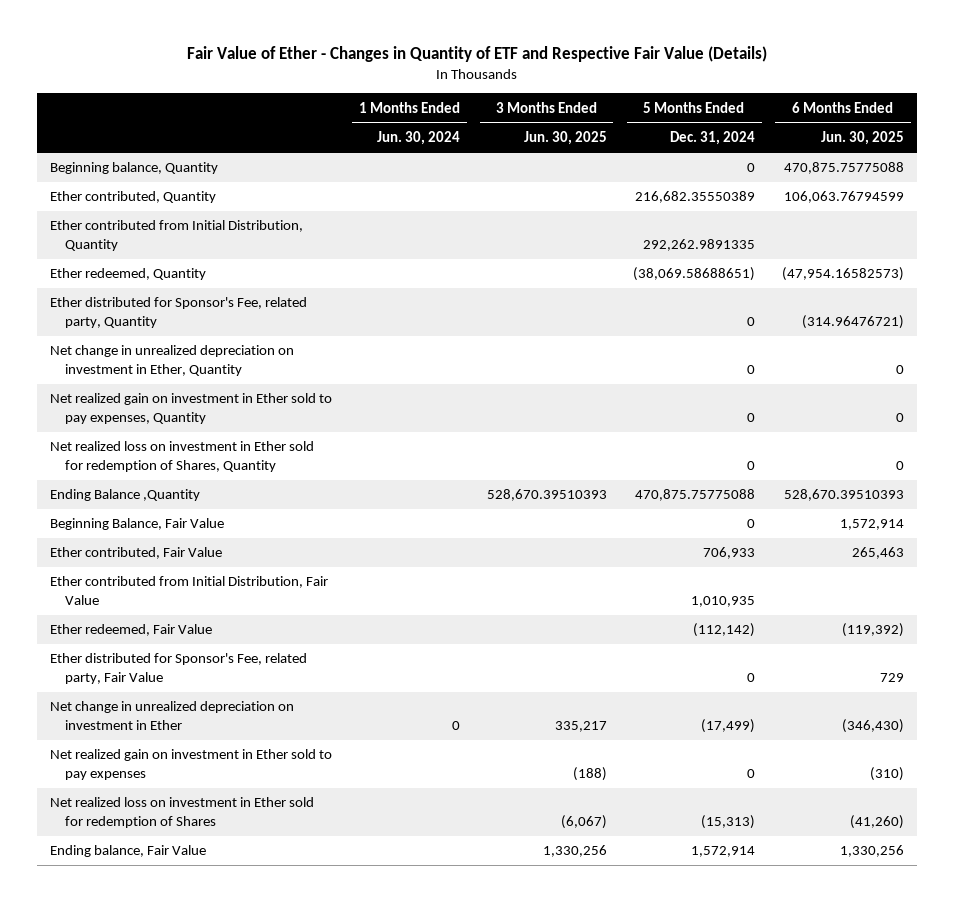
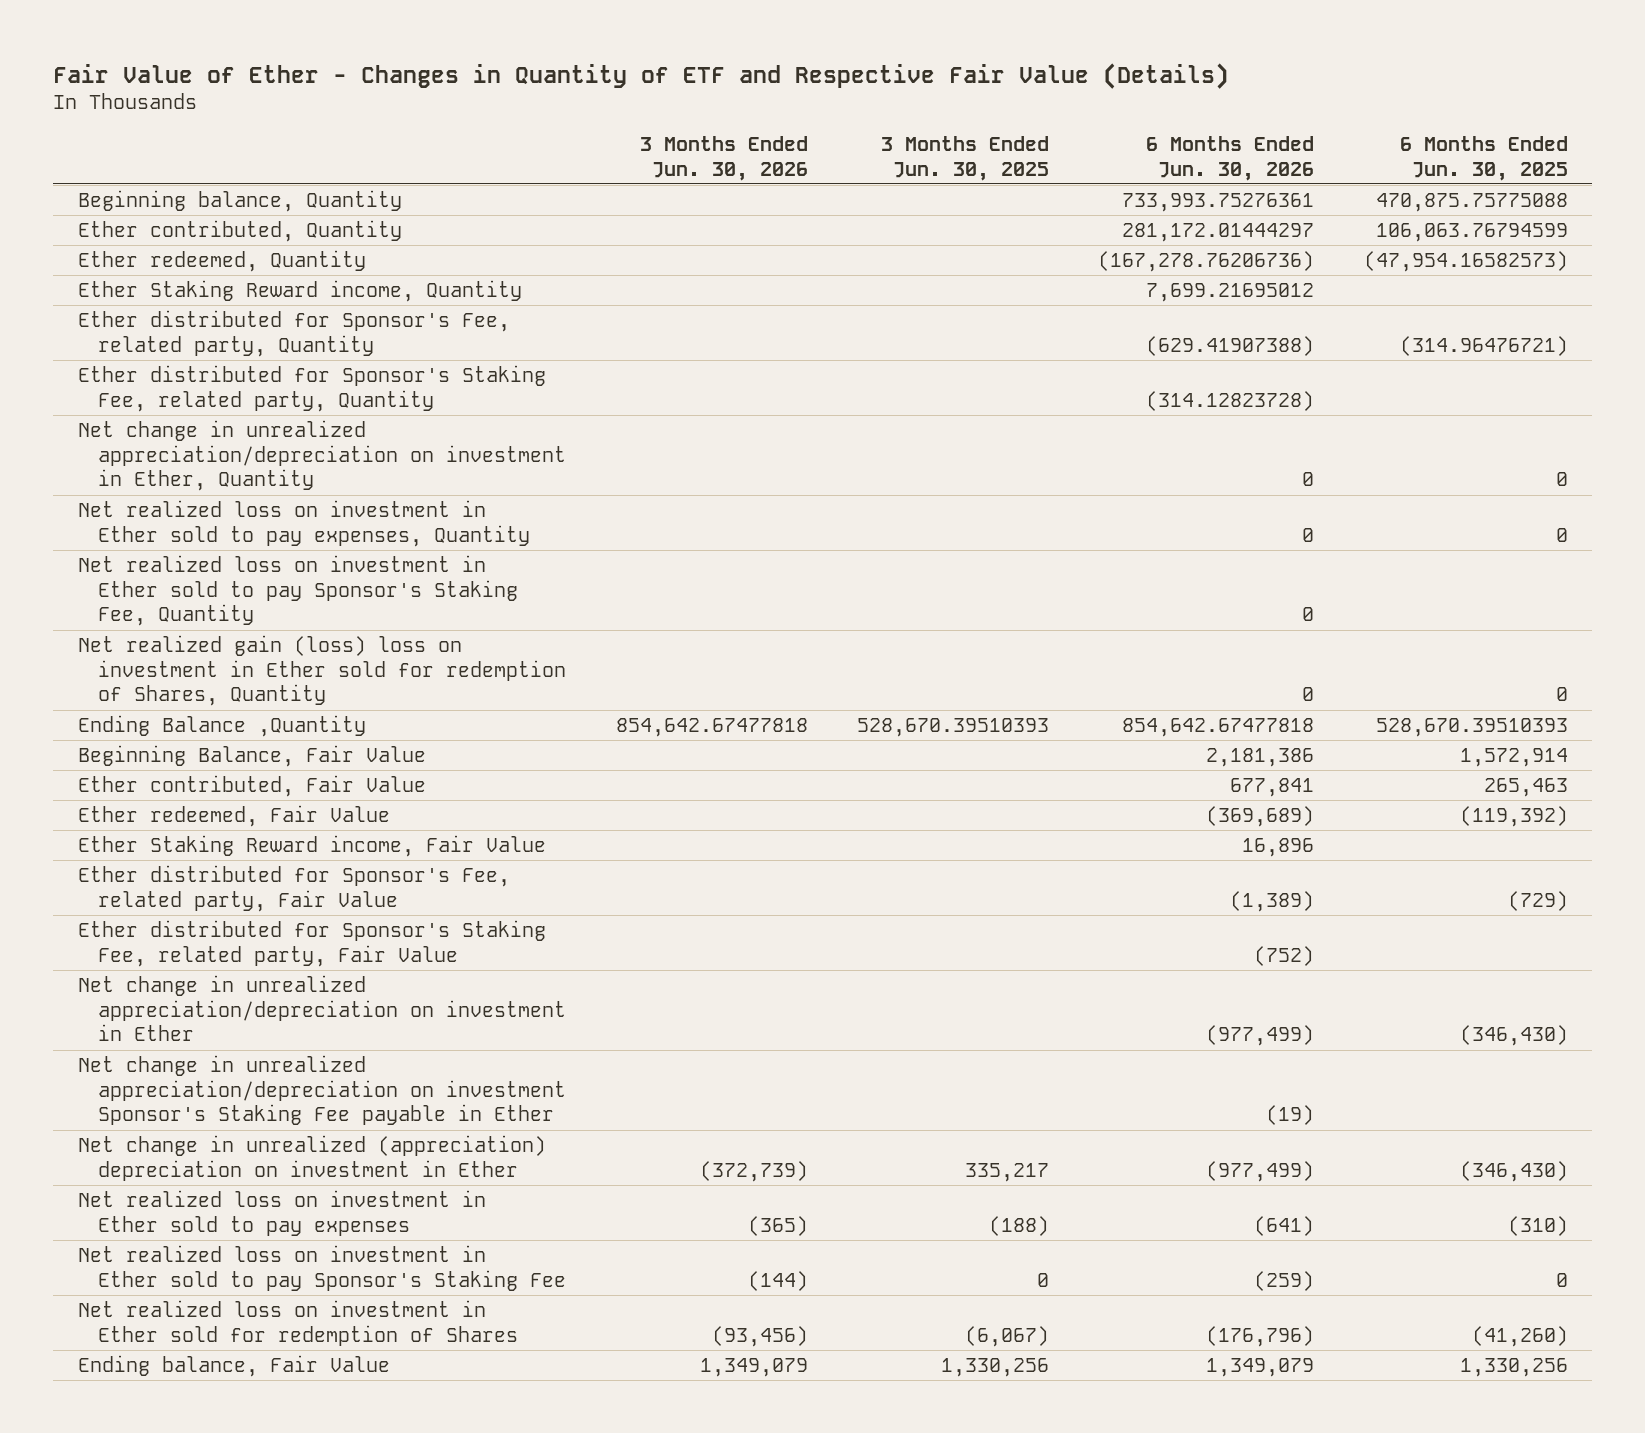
- | 1 Months Ended Jun. 30, 2024 | 3 Months Ended Jun. 30, 2025 | 5 Months Ended Dec. 31, 2024 | 6 Months Ended Jun. 30, 2025
+ | 3 Months Ended Jun. 30, 2026 | 3 Months Ended Jun. 30, 2025 | 6 Months Ended Jun. 30, 2026 | 6 Months Ended Jun. 30, 2025
- Ether contributed from Initial Distribution, Quantity | | | 292,262.9891335 |
+ Ether Staking Reward income, Quantity | | | 7,699.21695012 |
- Net change in unrealized depreciation on investment in Ether, Quantity | | | 0 | 0
- Net realized gain on investment in Ether sold to pay expenses, Quantity | | | 0 | 0
- Net realized loss on investment in Ether sold for redemption of Shares, Quantity | | | 0 | 0
+ Ether distributed for Sponsor's Staking Fee, related party, Quantity | | | (314.12823728) |
+ Net change in unrealized appreciation/depreciation on investment in Ether, Quantity | | | 0 | 0
+ Net realized loss on investment in Ether sold to pay expenses, Quantity | | | 0 | 0
+ Net realized loss on investment in Ether sold to pay Sponsor's Staking Fee, Quantity | | | 0 |
+ Net realized gain (loss) loss on investment in Ether sold for redemption of Shares, Quantity | | | 0 | 0
- Ether contributed from Initial Distribution, Fair Value | | | 1,010,935 |
- Ether distributed for Sponsor's Fee, related party, Fair Value | | | 0 | 729
- Net change in unrealized depreciation on investment in Ether | 0 | 335,217 | (17,499) | (346,430)
- Net realized gain on investment in Ether sold to pay expenses | | (188) | 0 | (310)
+ Ether Staking Reward income, Fair Value | | | 16,896 |
+ Ether distributed for Sponsor's Fee, related party, Fair Value | | | (1,389) | (729)
+ Ether distributed for Sponsor's Staking Fee, related party, Fair Value | | | (752) |
+ Net change in unrealized appreciation/depreciation on investment in Ether | | | (977,499) | (346,430)
+ Net change in unrealized appreciation/depreciation on investment Sponsor's Staking Fee payable in Ether | | | (19) |
+ Net change in unrealized (appreciation) depreciation on investment in Ether | (372,739) | 335,217 | (977,499) | (346,430)
+ Net realized loss on investment in Ether sold to pay expenses | (365) | (188) | (641) | (310)
+ Net realized loss on investment in Ether sold to pay Sponsor's Staking Fee | (144) | 0 | (259) | 0

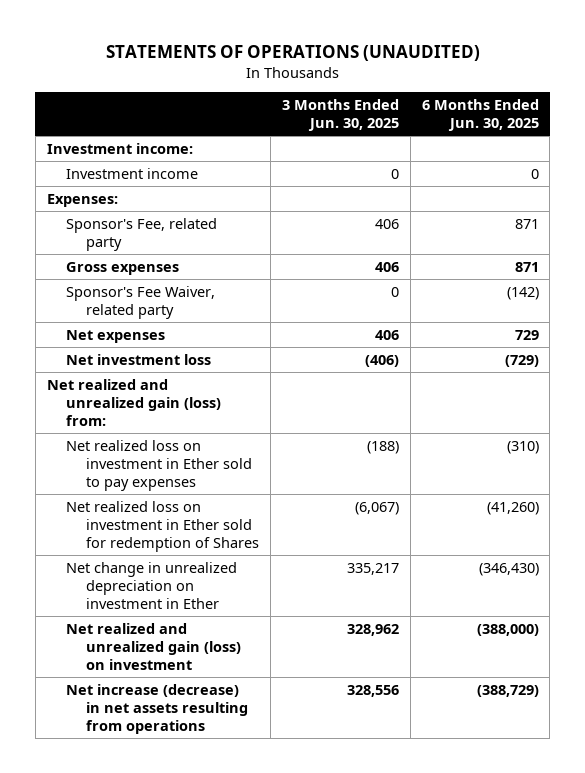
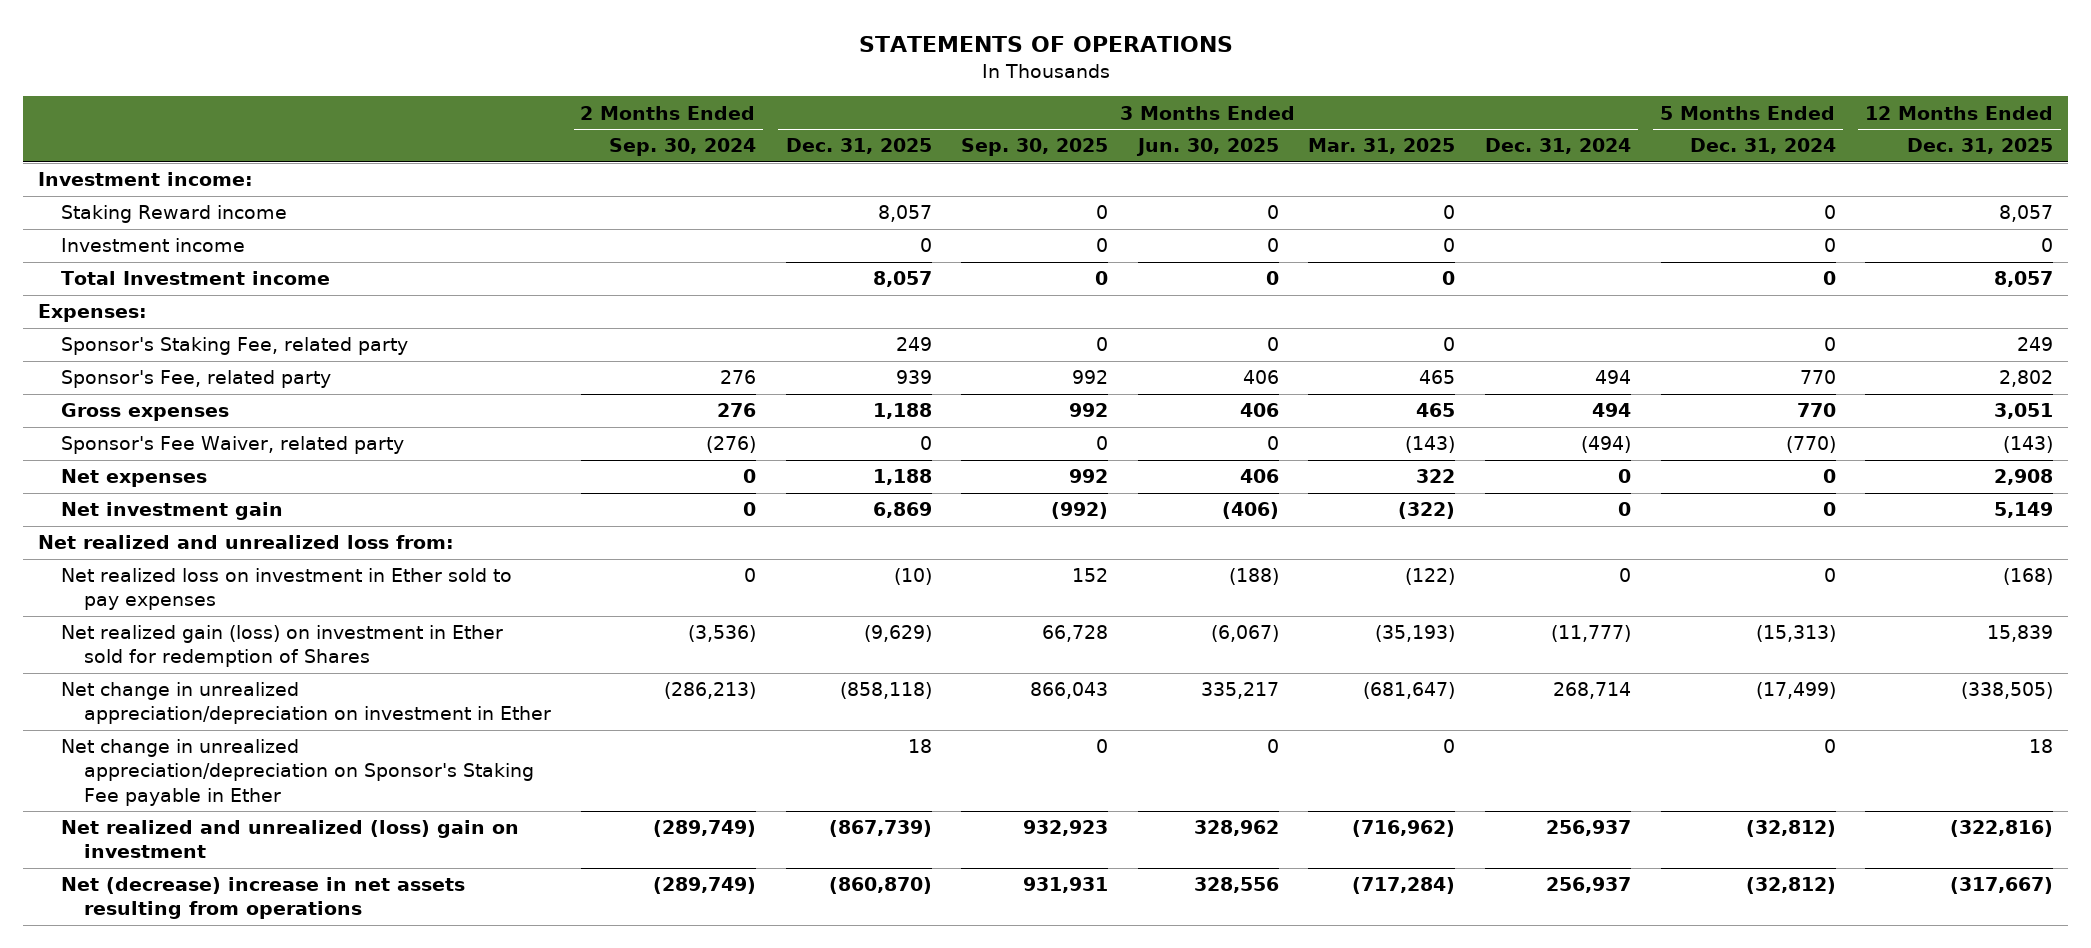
- STATEMENTS OF OPERATIONS (UNAUDITED)
+ STATEMENTS OF OPERATIONS
- | 3 Months Ended Jun. 30, 2025 | 6 Months Ended Jun. 30, 2025
+ | 2 Months Ended Sep. 30, 2024 | 3 Months Ended Dec. 31, 2025 | 3 Months Ended Sep. 30, 2025 | 3 Months Ended Jun. 30, 2025 | 3 Months Ended Mar. 31, 2025 | 3 Months Ended Dec. 31, 2024 | 5 Months Ended Dec. 31, 2024 | 12 Months Ended Dec. 31, 2025
+ Staking Reward income | | 8,057 | 0 | 0 | 0 | | 0 | 8,057
+ Total Investment income | | 8,057 | 0 | 0 | 0 | | 0 | 8,057
+ Sponsor's Staking Fee, related party | | 249 | 0 | 0 | 0 | | 0 | 249
- Net investment loss | (406) | (729)
- Net realized and unrealized gain (loss) from:
+ Net investment gain | 0 | 6,869 | (992) | (406) | (322) | 0 | 0 | 5,149
+ Net realized and unrealized loss from:
- Net realized loss on investment in Ether sold for redemption of Shares | (6,067) | (41,260)
- Net change in unrealized depreciation on investment in Ether | 335,217 | (346,430)
- Net realized and unrealized gain (loss) on investment | 328,962 | (388,000)
- Net increase (decrease) in net assets resulting from operations | 328,556 | (388,729)
+ Net realized gain (loss) on investment in Ether sold for redemption of Shares | (3,536) | (9,629) | 66,728 | (6,067) | (35,193) | (11,777) | (15,313) | 15,839
+ Net change in unrealized appreciation/depreciation on investment in Ether | (286,213) | (858,118) | 866,043 | 335,217 | (681,647) | 268,714 | (17,499) | (338,505)
+ Net change in unrealized appreciation/depreciation on Sponsor's Staking Fee payable in Ether | | 18 | 0 | 0 | 0 | | 0 | 18
+ Net realized and unrealized (loss) gain on investment | (289,749) | (867,739) | 932,923 | 328,962 | (716,962) | 256,937 | (32,812) | (322,816)
+ Net (decrease) increase in net assets resulting from operations | (289,749) | (860,870) | 931,931 | 328,556 | (717,284) | 256,937 | (32,812) | (317,667)

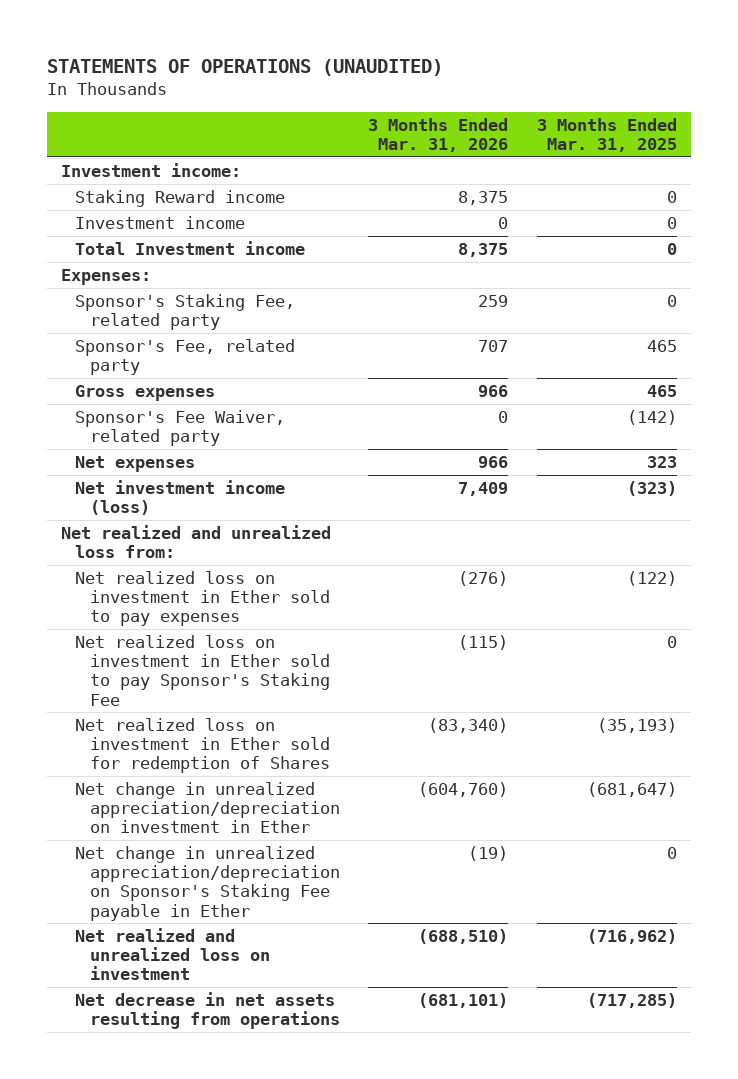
- STATEMENTS OF OPERATIONS
+ STATEMENTS OF OPERATIONS (UNAUDITED)
- | 2 Months Ended Sep. 30, 2024 | 3 Months Ended Dec. 31, 2025 | 3 Months Ended Sep. 30, 2025 | 3 Months Ended Jun. 30, 2025 | 3 Months Ended Mar. 31, 2025 | 3 Months Ended Dec. 31, 2024 | 5 Months Ended Dec. 31, 2024 | 12 Months Ended Dec. 31, 2025
+ | 3 Months Ended Mar. 31, 2026 | 3 Months Ended Mar. 31, 2025
- Sponsor's Fee Waiver, related party | (276) | 0 | 0 | 0 | (143) | (494) | (770) | (143)
- Net expenses | 0 | 1,188 | 992 | 406 | 322 | 0 | 0 | 2,908
- Net investment gain | 0 | 6,869 | (992) | (406) | (322) | 0 | 0 | 5,149
+ Sponsor's Fee Waiver, related party | 0 | (142)
+ Net expenses | 966 | 323
+ Net investment income (loss) | 7,409 | (323)
- Net realized gain (loss) on investment in Ether sold for redemption of Shares | (3,536) | (9,629) | 66,728 | (6,067) | (35,193) | (11,777) | (15,313) | 15,839
+ Net realized loss on investment in Ether sold to pay Sponsor's Staking Fee | (115) | 0
+ Net realized loss on investment in Ether sold for redemption of Shares | (83,340) | (35,193)
- Net realized and unrealized (loss) gain on investment | (289,749) | (867,739) | 932,923 | 328,962 | (716,962) | 256,937 | (32,812) | (322,816)
- Net (decrease) increase in net assets resulting from operations | (289,749) | (860,870) | 931,931 | 328,556 | (717,284) | 256,937 | (32,812) | (317,667)
+ Net realized and unrealized loss on investment | (688,510) | (716,962)
+ Net decrease in net assets resulting from operations | (681,101) | (717,285)

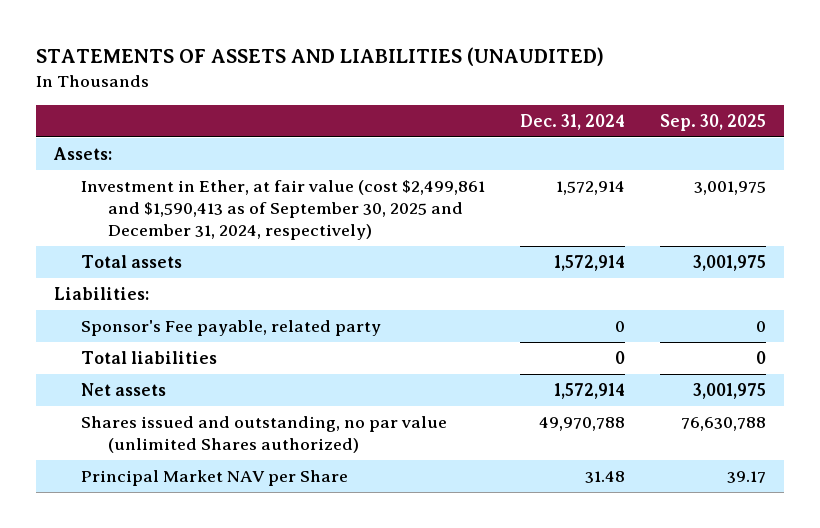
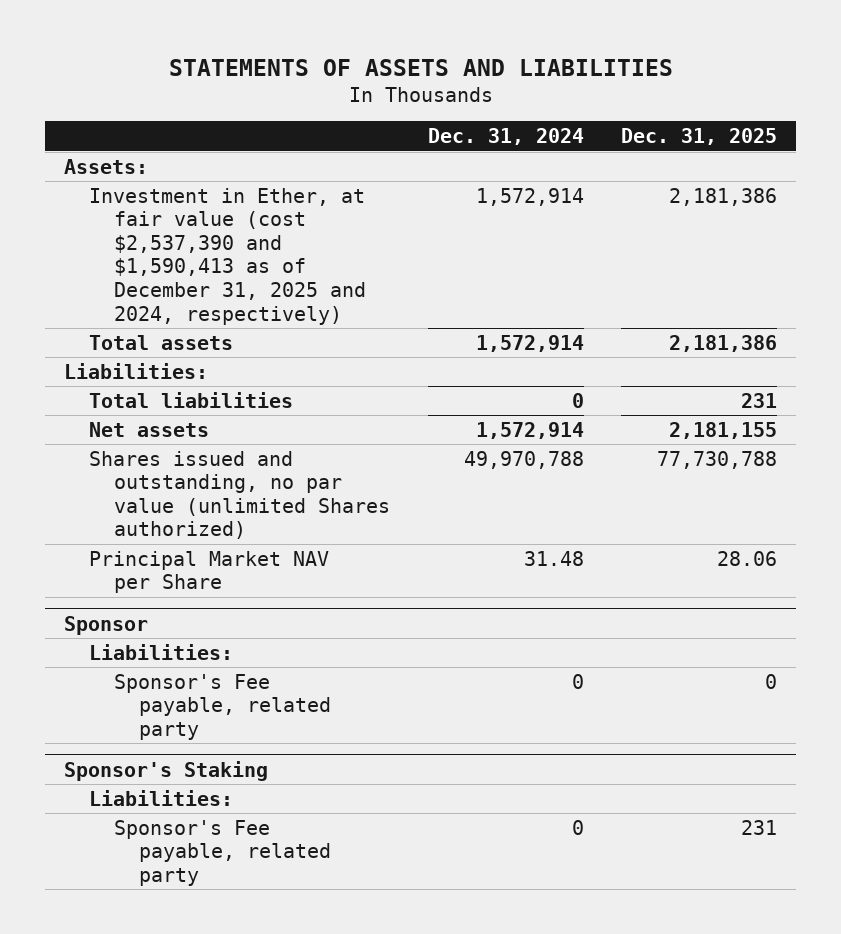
- STATEMENTS OF ASSETS AND LIABILITIES (UNAUDITED)
+ STATEMENTS OF ASSETS AND LIABILITIES
- | Dec. 31, 2024 | Sep. 30, 2025
+ | Dec. 31, 2024 | Dec. 31, 2025
- Investment in Ether, at fair value (cost $2,499,861 and $1,590,413 as of September 30, 2025 and December 31, 2024, respectively) | 1,572,914 | 3,001,975
+ Investment in Ether, at fair value (cost $2,537,390 and $1,590,413 as of December 31, 2025 and 2024, respectively) | 1,572,914 | 2,181,386
- Sponsor's Fee payable, related party | 0 | 0
+ Sponsor
+ Liabilities:
+ Sponsor's Fee payable, related party | 0 | 0
+ Sponsor's Staking
+ Liabilities:
+ Sponsor's Fee payable, related party | 0 | 231

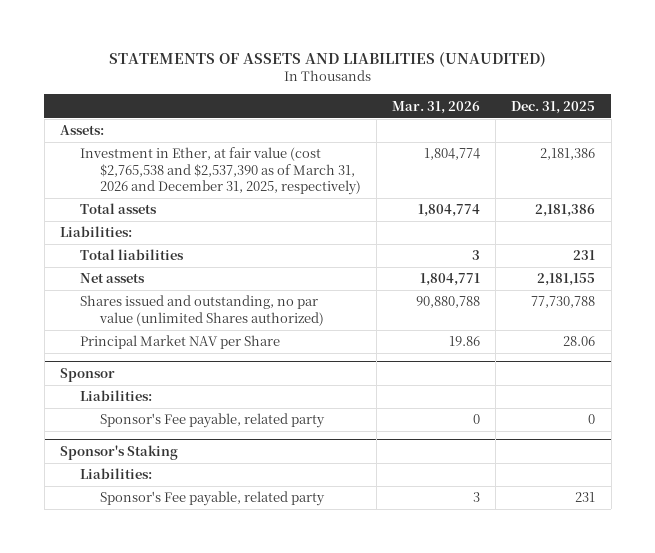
- STATEMENTS OF ASSETS AND LIABILITIES
+ STATEMENTS OF ASSETS AND LIABILITIES (UNAUDITED)
- | Dec. 31, 2024 | Dec. 31, 2025
+ | Mar. 31, 2026 | Dec. 31, 2025
- Investment in Ether, at fair value (cost $2,537,390 and $1,590,413 as of December 31, 2025 and 2024, respectively) | 1,572,914 | 2,181,386
+ Investment in Ether, at fair value (cost $2,765,538 and $2,537,390 as of March 31, 2026 and December 31, 2025, respectively) | 1,804,774 | 2,181,386

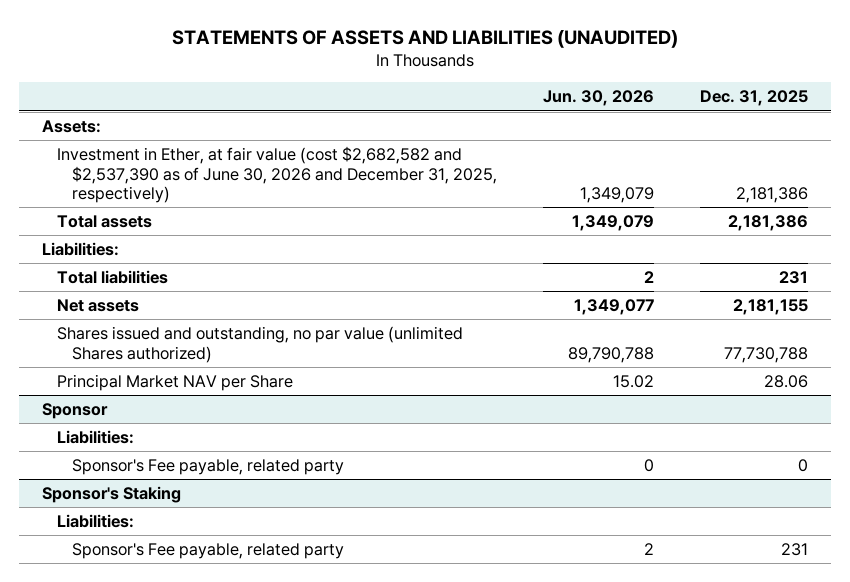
- | Mar. 31, 2026 | Dec. 31, 2025
+ | Jun. 30, 2026 | Dec. 31, 2025
- Investment in Ether, at fair value (cost $2,765,538 and $2,537,390 as of March 31, 2026 and December 31, 2025, respectively) | 1,804,774 | 2,181,386
+ Investment in Ether, at fair value (cost $2,682,582 and $2,537,390 as of June 30, 2026 and December 31, 2025, respectively) | 1,349,079 | 2,181,386

